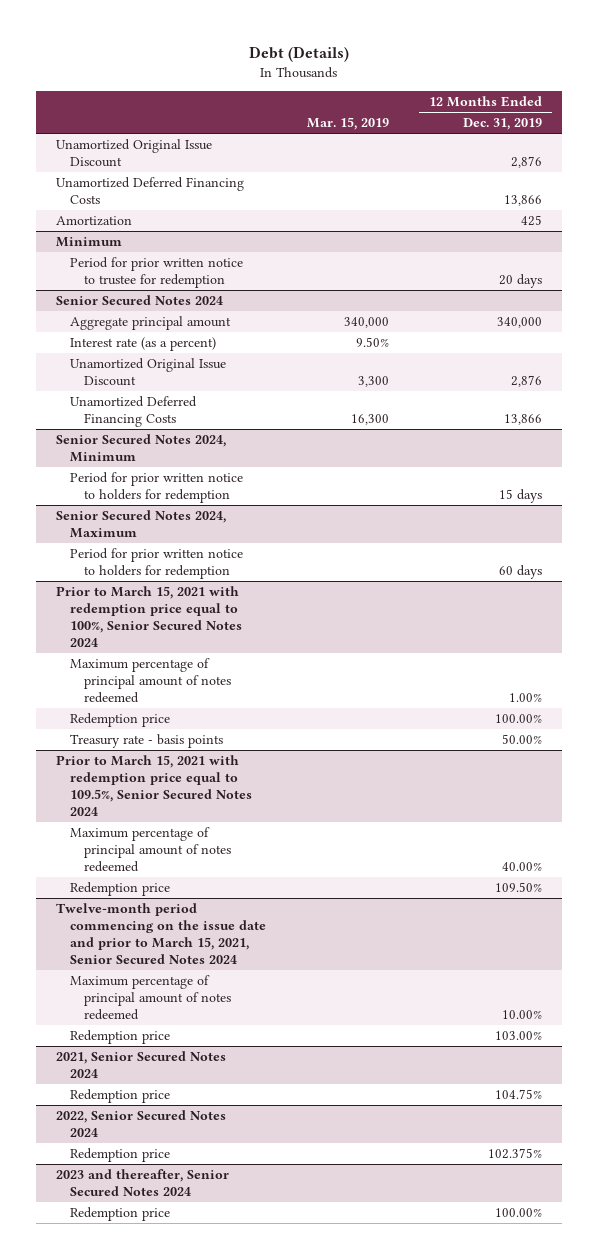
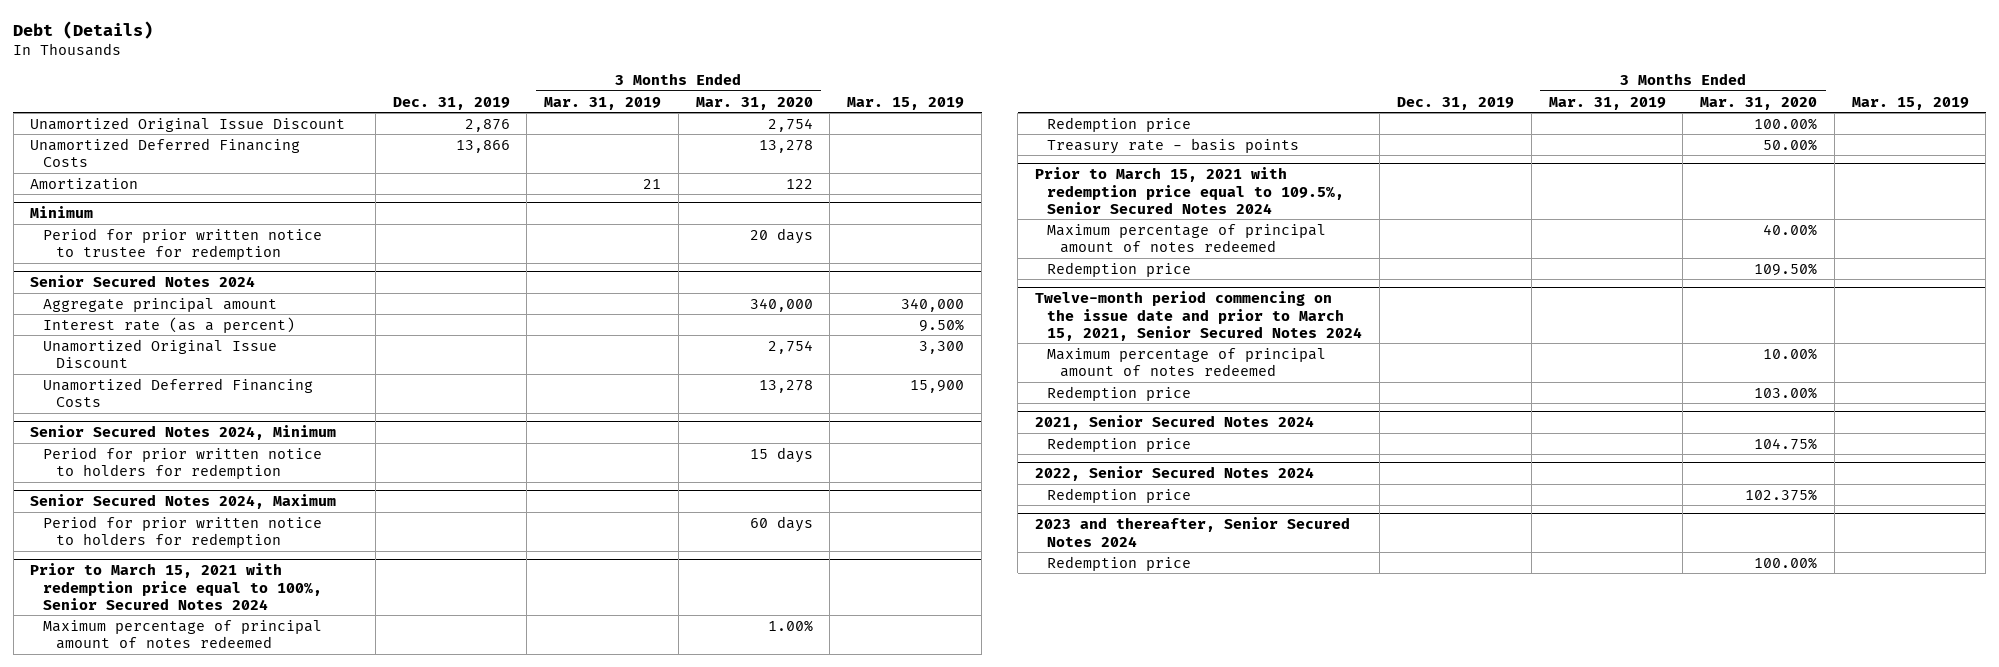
- | Mar. 15, 2019 | 12 Months Ended Dec. 31, 2019
+ | Dec. 31, 2019 | 3 Months Ended Mar. 31, 2019 | 3 Months Ended Mar. 31, 2020 | Mar. 15, 2019
@ Senior Secured Notes 2024
- Unamortized Deferred Financing Costs | 16,300 | 13,866
+ Unamortized Deferred Financing Costs | | | 13,278 | 15,900

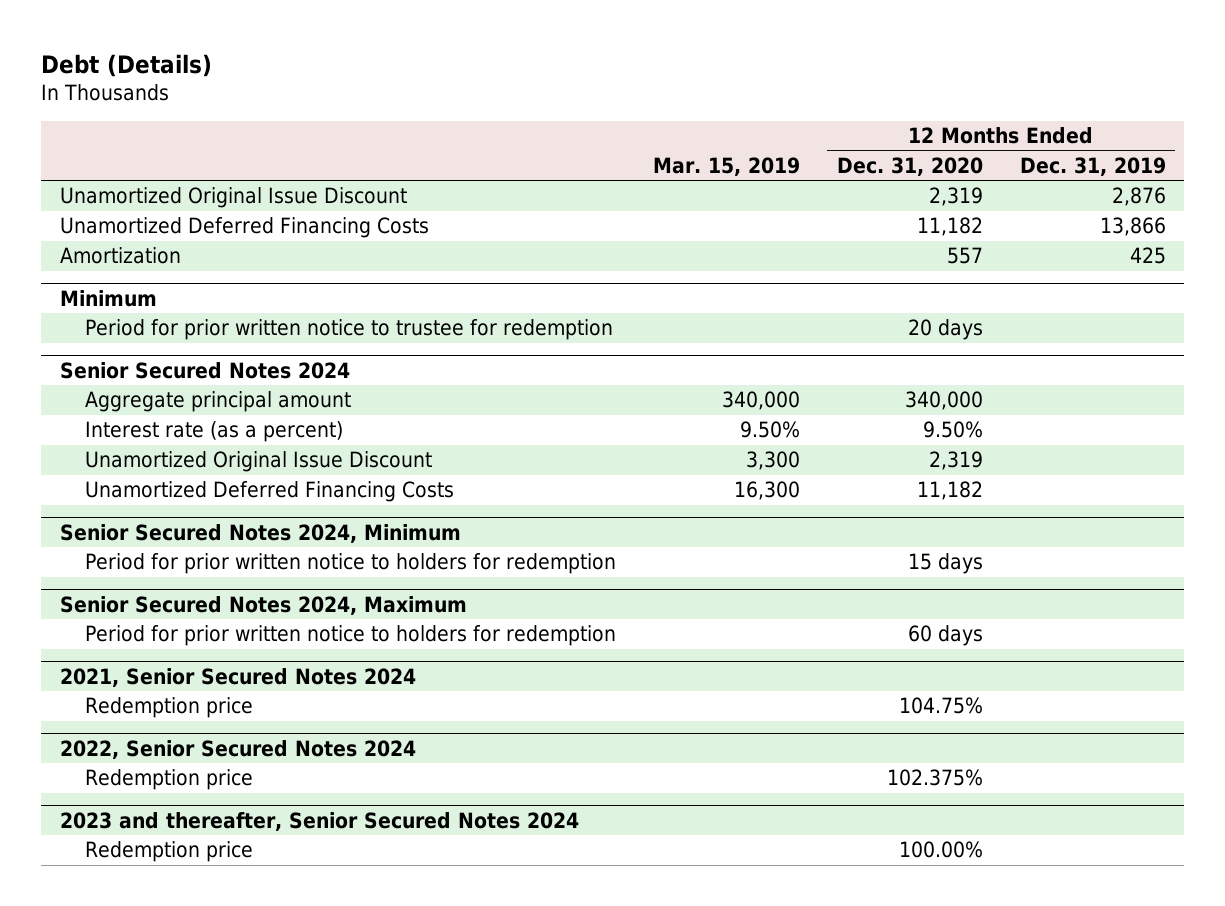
- | Dec. 31, 2019 | 3 Months Ended Mar. 31, 2019 | 3 Months Ended Mar. 31, 2020 | Mar. 15, 2019
+ | Mar. 15, 2019 | 12 Months Ended Dec. 31, 2020 | 12 Months Ended Dec. 31, 2019
@ Senior Secured Notes 2024
- Unamortized Deferred Financing Costs | | | 13,278 | 15,900
+ Unamortized Deferred Financing Costs | 16,300 | 11,182 |
- Prior to March 15, 2021 with redemption price equal to 100%, Senior Secured Notes 2024
- Maximum percentage of principal amount of notes redeemed | | | 1.00% |
- Redemption price | | | 100.00% |
- Treasury rate - basis points | | | 50.00% |
- Prior to March 15, 2021 with redemption price equal to 109.5%, Senior Secured Notes 2024
- Maximum percentage of principal amount of notes redeemed | | | 40.00% |
- Redemption price | | | 109.50% |
- Twelve-month period commencing on the issue date and prior to March 15, 2021, Senior Secured Notes 2024
- Maximum percentage of principal amount of notes redeemed | | | 10.00% |
- Redemption price | | | 103.00% |

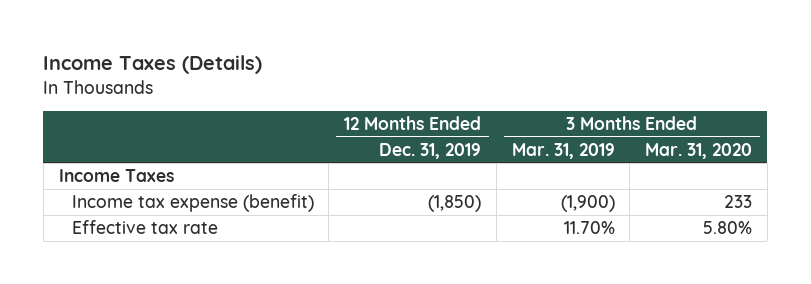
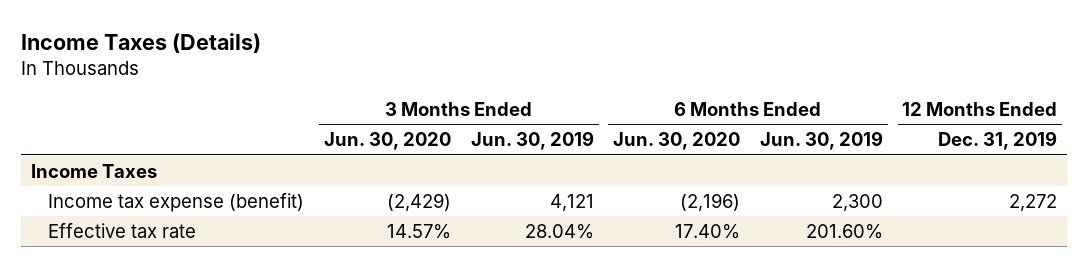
- | 12 Months Ended Dec. 31, 2019 | 3 Months Ended Mar. 31, 2019 | 3 Months Ended Mar. 31, 2020
+ | 3 Months Ended Jun. 30, 2020 | 3 Months Ended Jun. 30, 2019 | 6 Months Ended Jun. 30, 2020 | 6 Months Ended Jun. 30, 2019 | 12 Months Ended Dec. 31, 2019
- Income tax expense (benefit) | (1,850) | (1,900) | 233
+ Income tax expense (benefit) | (2,429) | 4,121 | (2,196) | 2,300 | 2,272

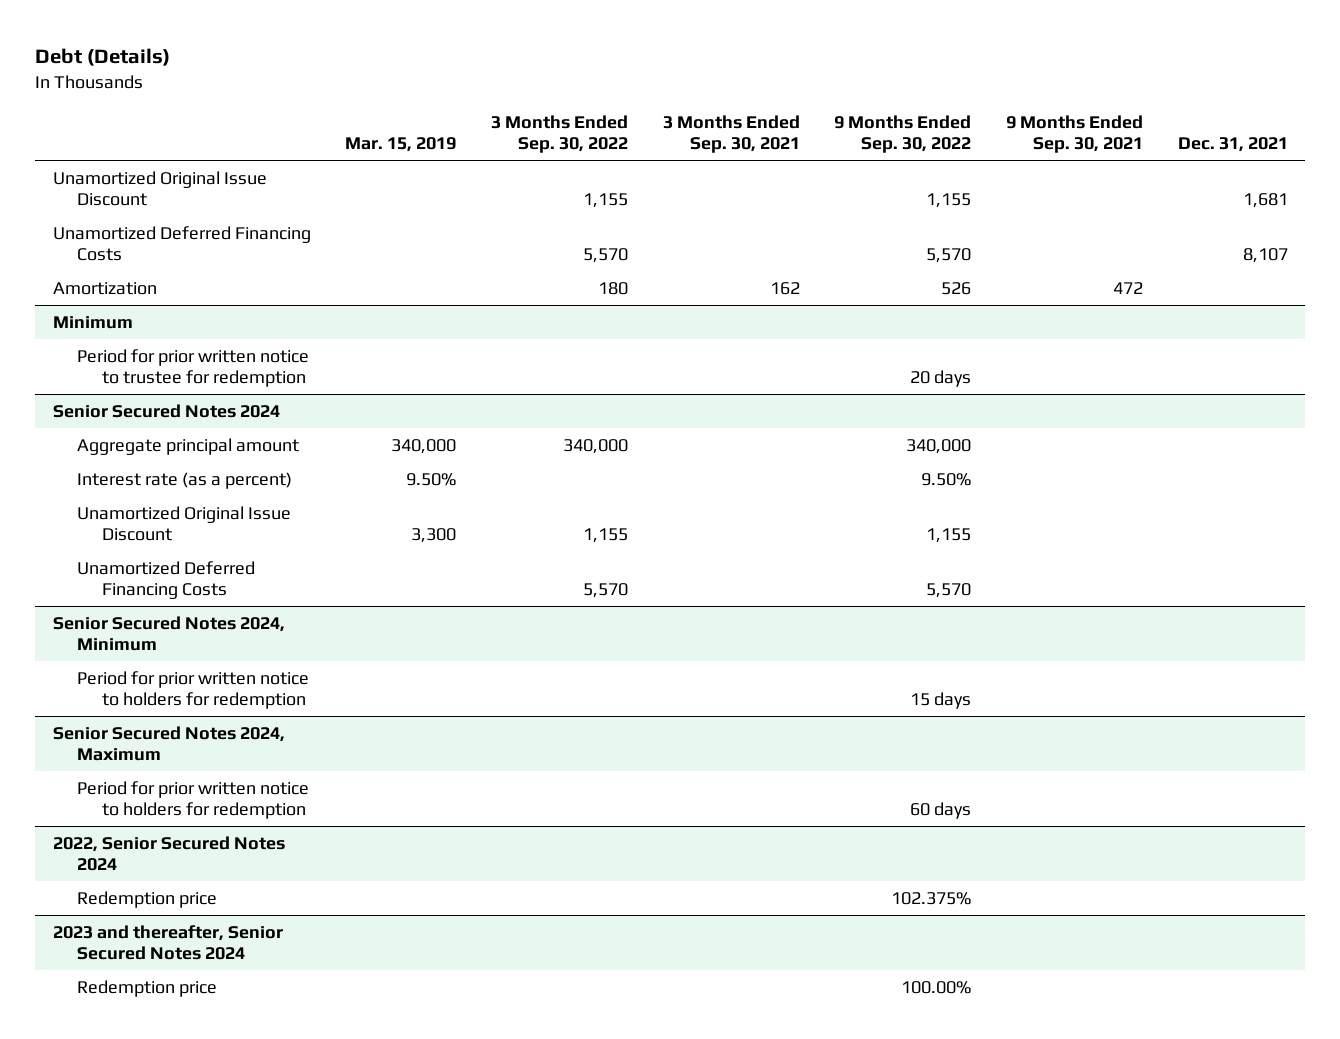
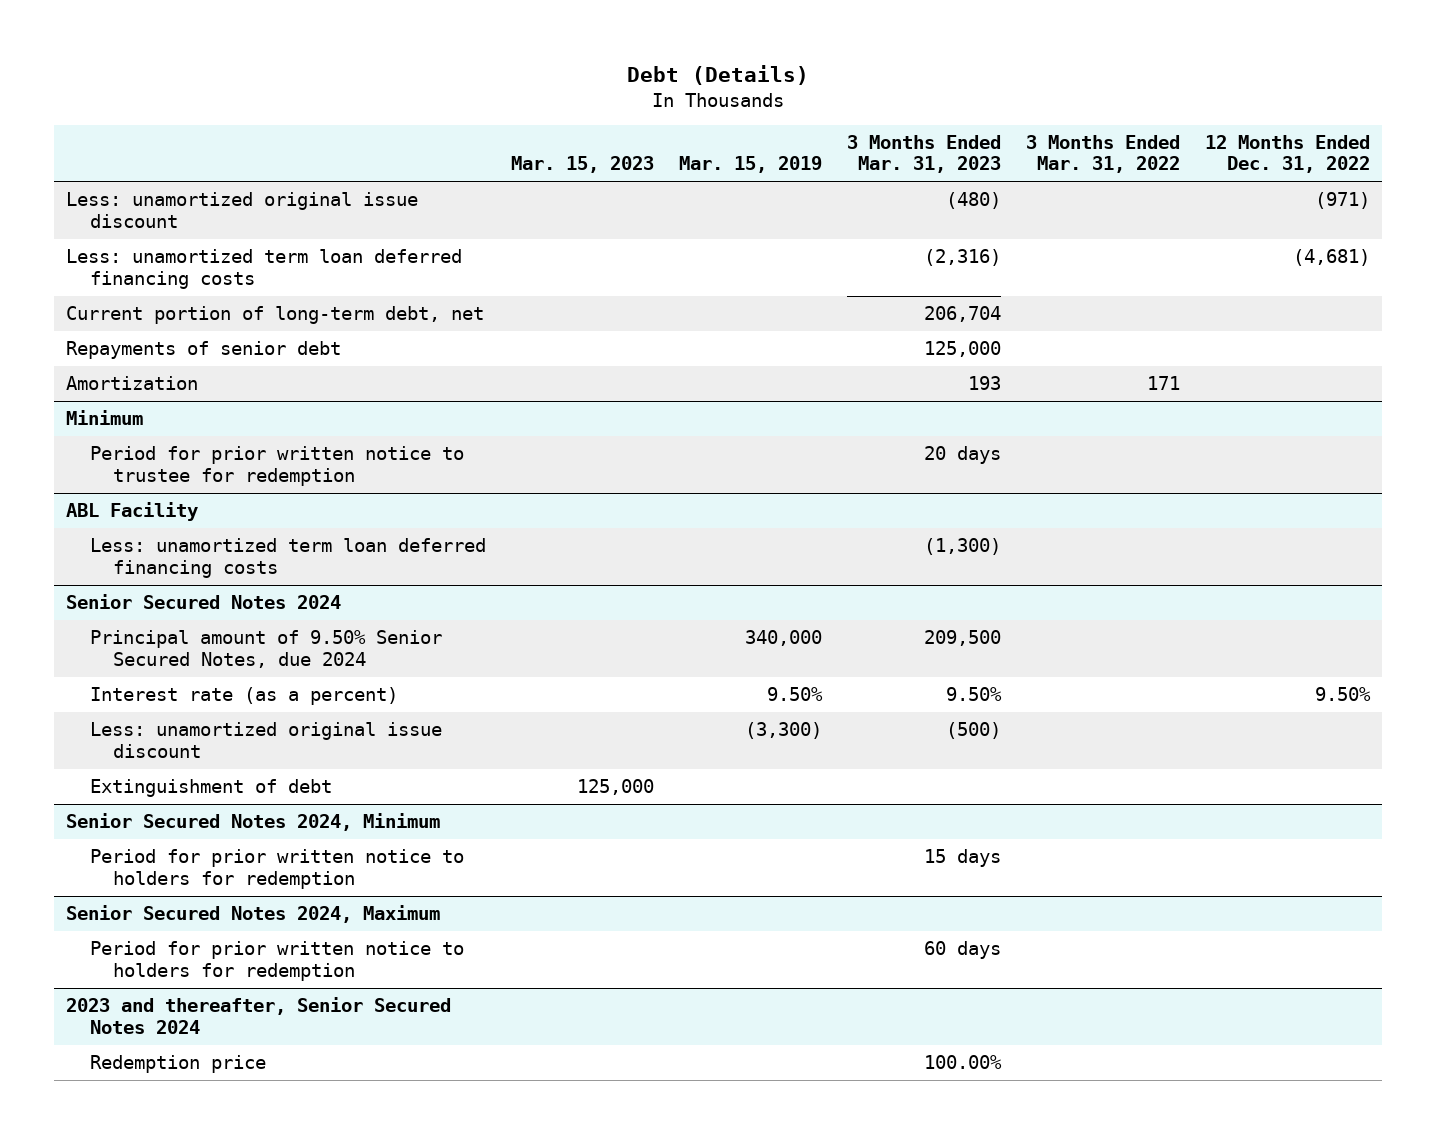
- | Mar. 15, 2019 | 3 Months Ended Sep. 30, 2022 | 3 Months Ended Sep. 30, 2021 | 9 Months Ended Sep. 30, 2022 | 9 Months Ended Sep. 30, 2021 | Dec. 31, 2021
+ | Mar. 15, 2023 | Mar. 15, 2019 | 3 Months Ended Mar. 31, 2023 | 3 Months Ended Mar. 31, 2022 | 12 Months Ended Dec. 31, 2022
- Unamortized Original Issue Discount | | 1,155 | | 1,155 | | 1,681
- Unamortized Deferred Financing Costs | | 5,570 | | 5,570 | | 8,107
+ Less: unamortized original issue discount | | | (480) | | (971)
+ Less: unamortized term loan deferred financing costs | | | (2,316) | | (4,681)
+ Current portion of long-term debt, net | | | 206,704 | |
+ Repayments of senior debt | | | 125,000 | |
+ ABL Facility
+ Less: unamortized term loan deferred financing costs | | | (1,300) | |
@ Senior Secured Notes 2024
- Aggregate principal amount | 340,000 | 340,000 | | 340,000 | |
+ Principal amount of 9.50% Senior Secured Notes, due 2024 | | 340,000 | 209,500 | |
- Unamortized Original Issue Discount | 3,300 | 1,155 | | 1,155 | |
- Unamortized Deferred Financing Costs | | 5,570 | | 5,570 | |
+ Less: unamortized original issue discount | | (3,300) | (500) | |
+ Extinguishment of debt | 125,000 | | | |
- 2022, Senior Secured Notes 2024
- Redemption price | | | | 102.375% | |

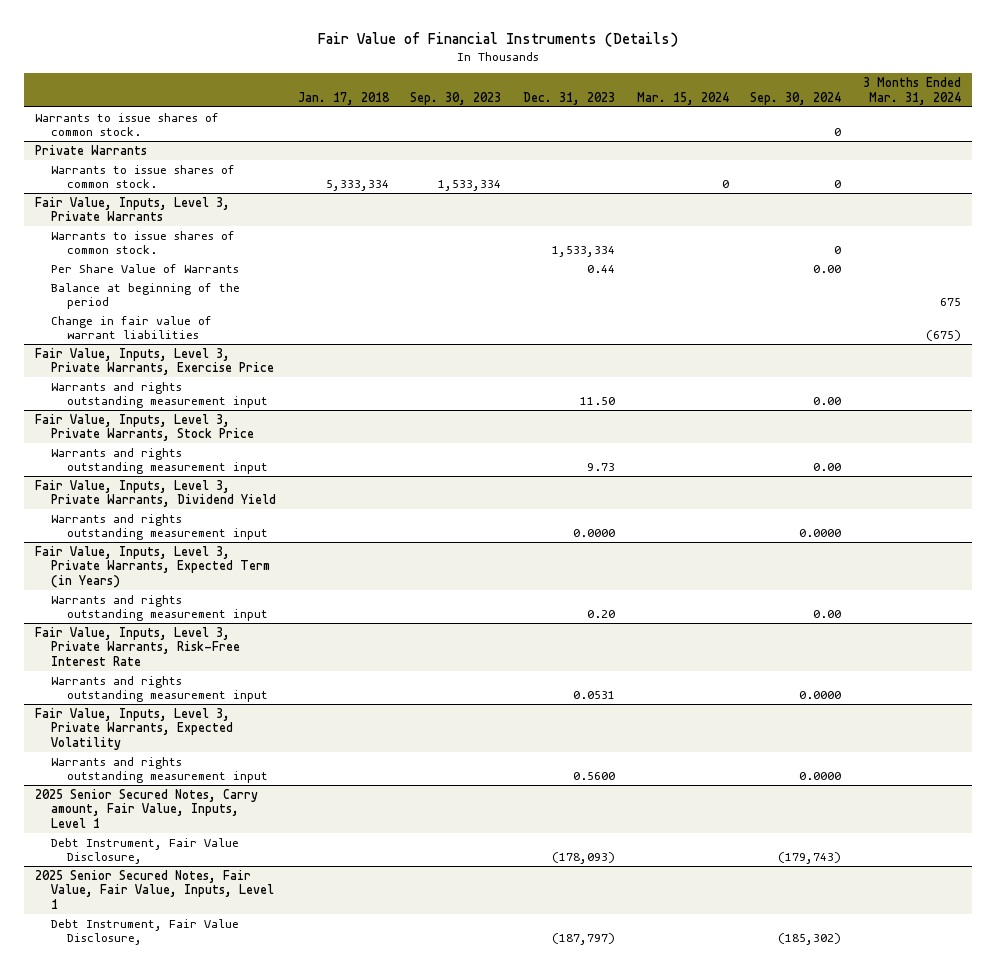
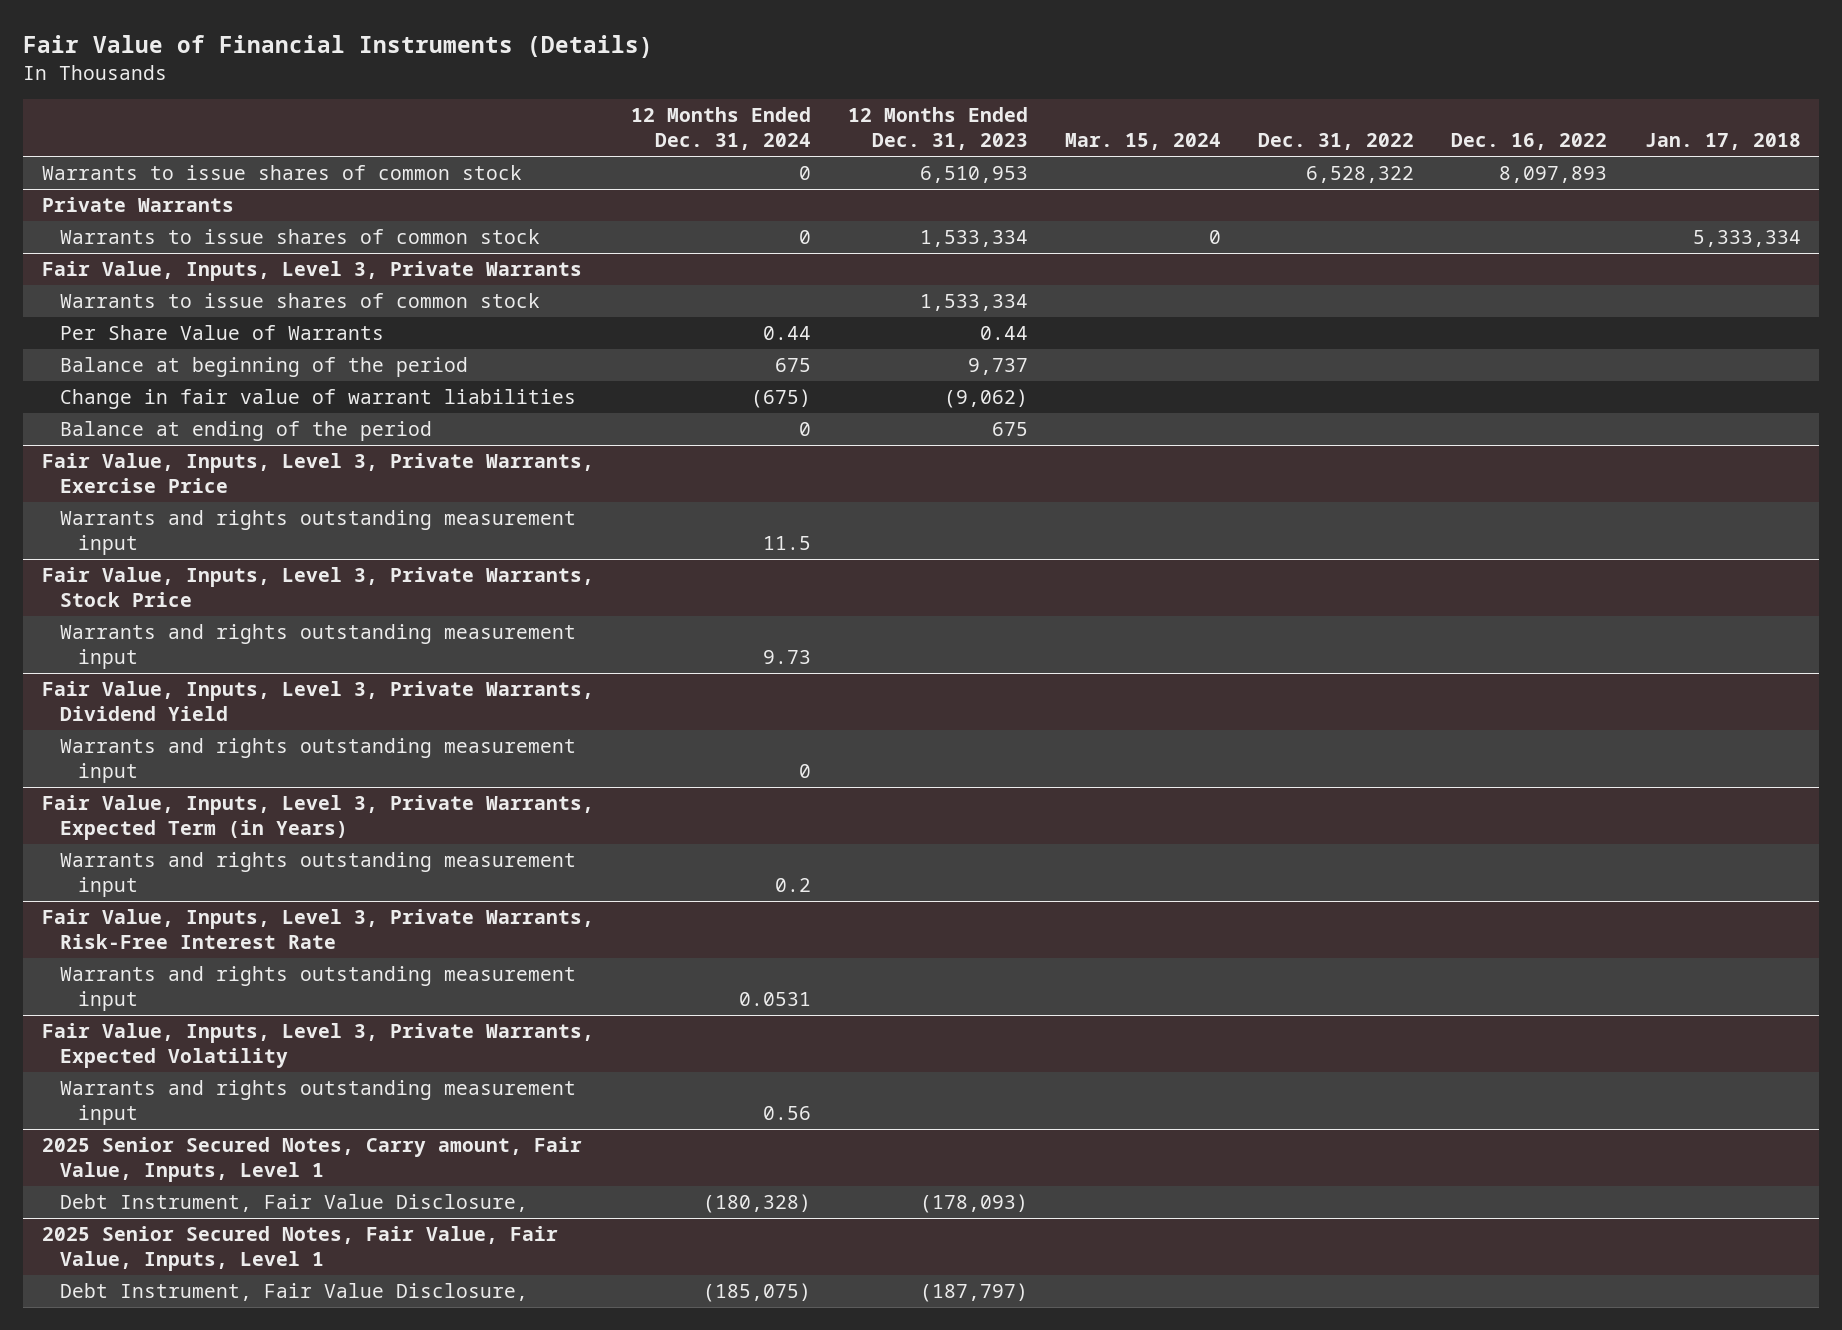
- | Jan. 17, 2018 | Sep. 30, 2023 | Dec. 31, 2023 | Mar. 15, 2024 | Sep. 30, 2024 | 3 Months Ended Mar. 31, 2024
+ | 12 Months Ended Dec. 31, 2024 | 12 Months Ended Dec. 31, 2023 | Mar. 15, 2024 | Dec. 31, 2022 | Dec. 16, 2022 | Jan. 17, 2018
- Warrants to issue shares of common stock. | | | | | 0 |
+ Warrants to issue shares of common stock | 0 | 6,510,953 | | 6,528,322 | 8,097,893 |
@ Private Warrants
- Warrants to issue shares of common stock. | 5,333,334 | 1,533,334 | | 0 | 0 |
+ Warrants to issue shares of common stock | 0 | 1,533,334 | 0 | | | 5,333,334
@ Fair Value, Inputs, Level 3, Private Warrants
- Warrants to issue shares of common stock. | | | 1,533,334 | | 0 |
+ Warrants to issue shares of common stock | | 1,533,334 | | | |
+ Balance at ending of the period | 0 | 675 | | | |

